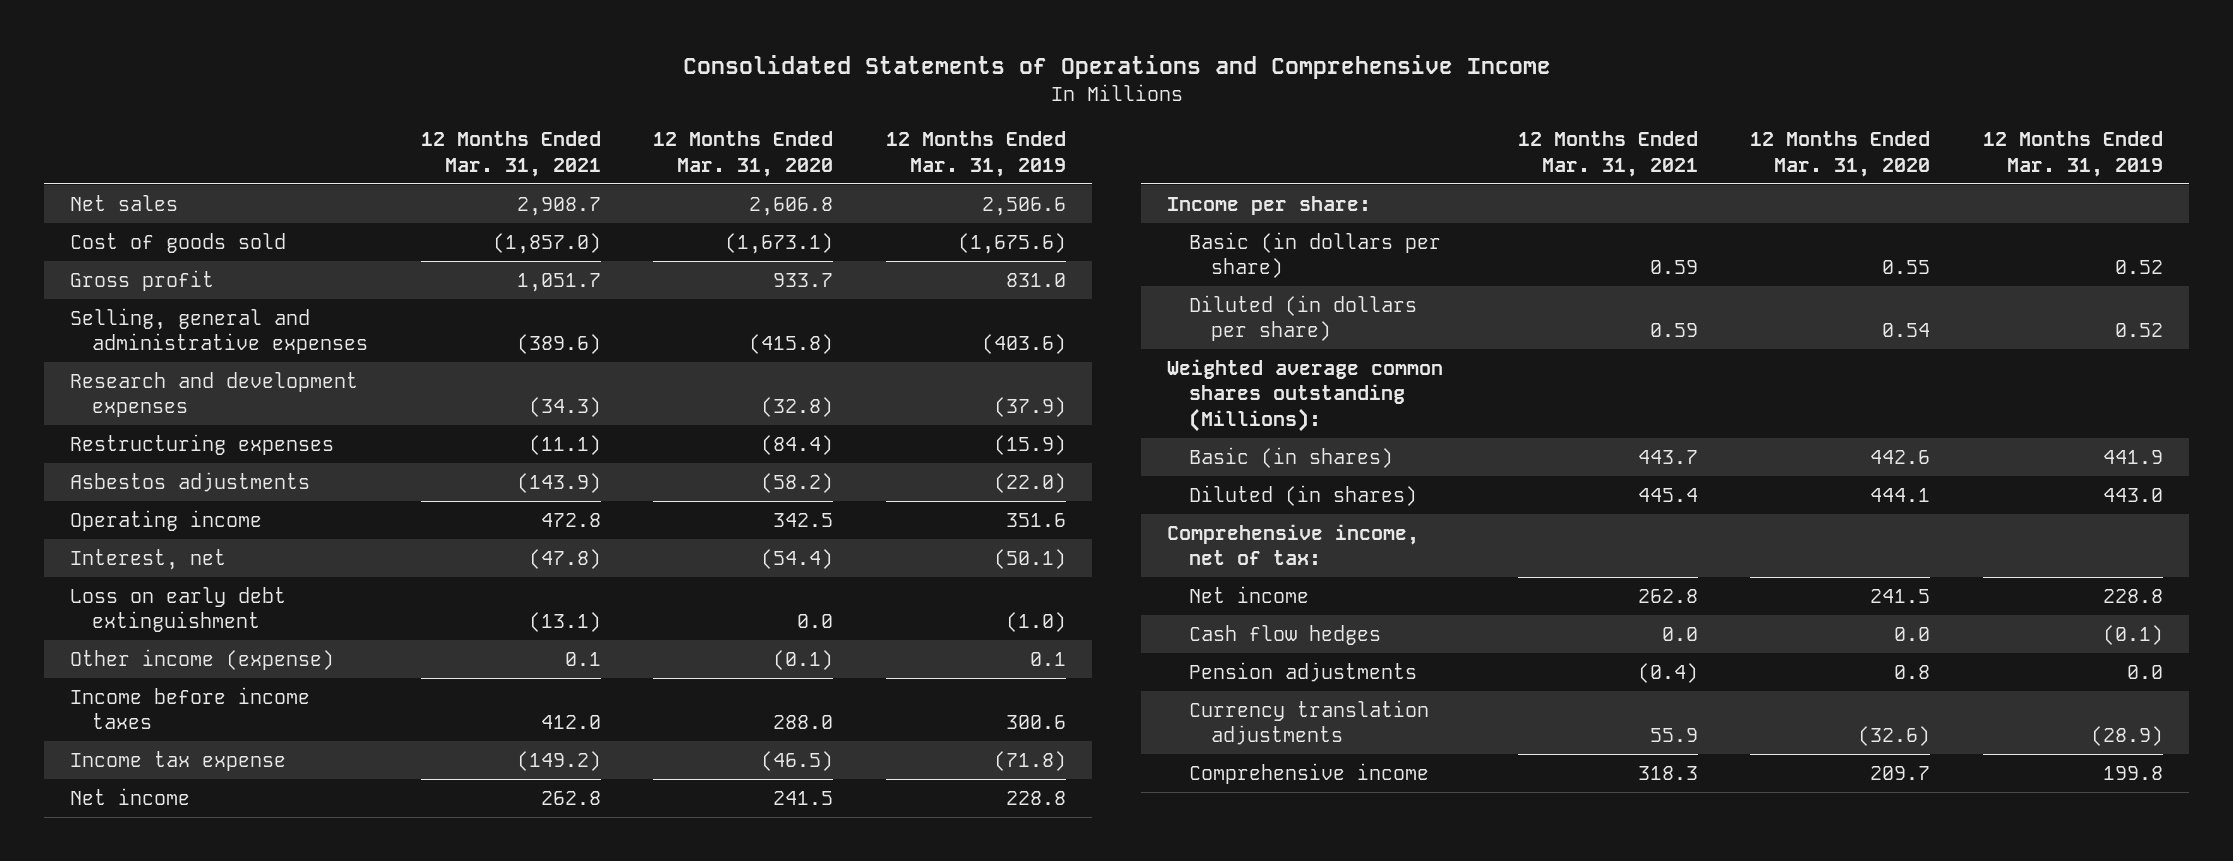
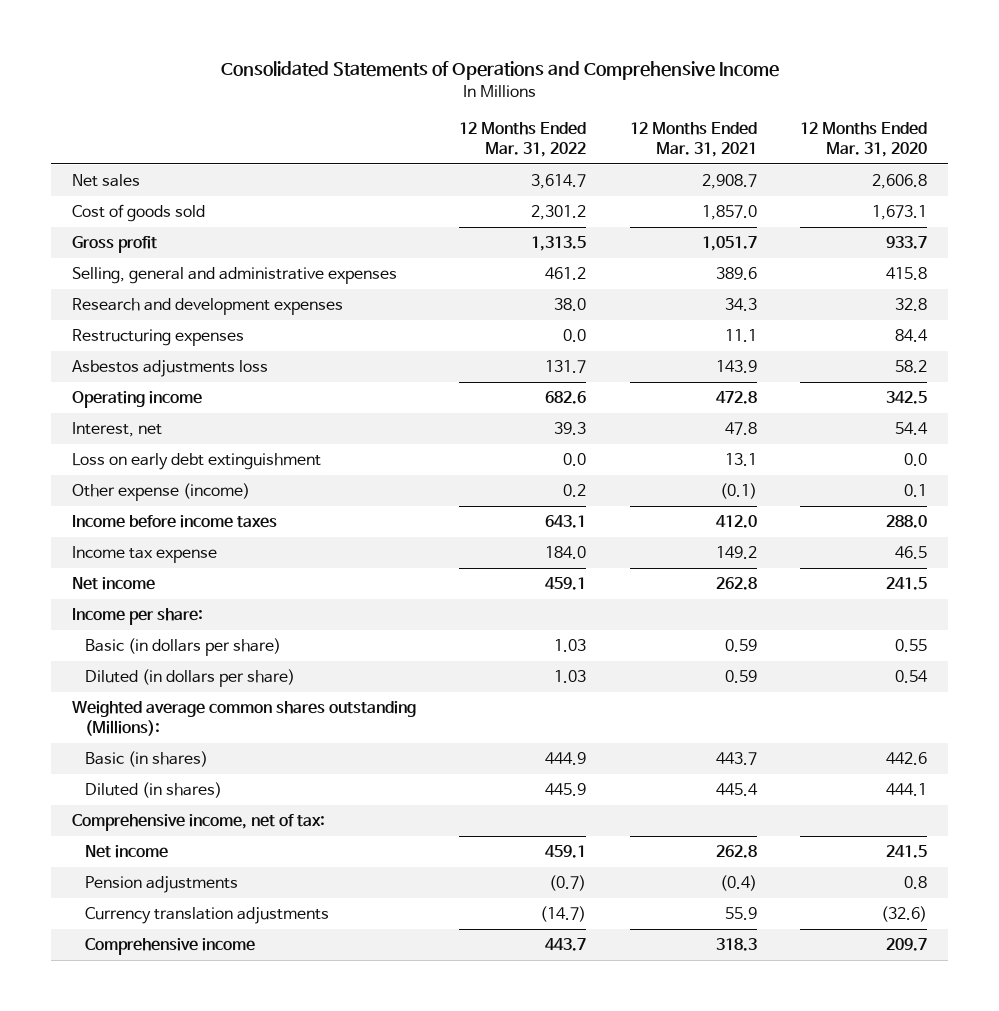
- | 12 Months Ended Mar. 31, 2021 | 12 Months Ended Mar. 31, 2020 | 12 Months Ended Mar. 31, 2019
+ | 12 Months Ended Mar. 31, 2022 | 12 Months Ended Mar. 31, 2021 | 12 Months Ended Mar. 31, 2020
- Cost of goods sold | (1,857.0) | (1,673.1) | (1,675.6)
+ Cost of goods sold | 2,301.2 | 1,857.0 | 1,673.1
- Selling, general and administrative expenses | (389.6) | (415.8) | (403.6)
- Research and development expenses | (34.3) | (32.8) | (37.9)
- Restructuring expenses | (11.1) | (84.4) | (15.9)
- Asbestos adjustments | (143.9) | (58.2) | (22.0)
+ Selling, general and administrative expenses | 461.2 | 389.6 | 415.8
+ Research and development expenses | 38.0 | 34.3 | 32.8
+ Restructuring expenses | 0.0 | 11.1 | 84.4
+ Asbestos adjustments loss | 131.7 | 143.9 | 58.2
- Interest, net | (47.8) | (54.4) | (50.1)
- Loss on early debt extinguishment | (13.1) | 0.0 | (1.0)
- Other income (expense) | 0.1 | (0.1) | 0.1
+ Interest, net | 39.3 | 47.8 | 54.4
+ Loss on early debt extinguishment | 0.0 | 13.1 | 0.0
+ Other expense (income) | 0.2 | (0.1) | 0.1
- Income tax expense | (149.2) | (46.5) | (71.8)
+ Income tax expense | 184.0 | 149.2 | 46.5
- Cash flow hedges | 0.0 | 0.0 | (0.1)

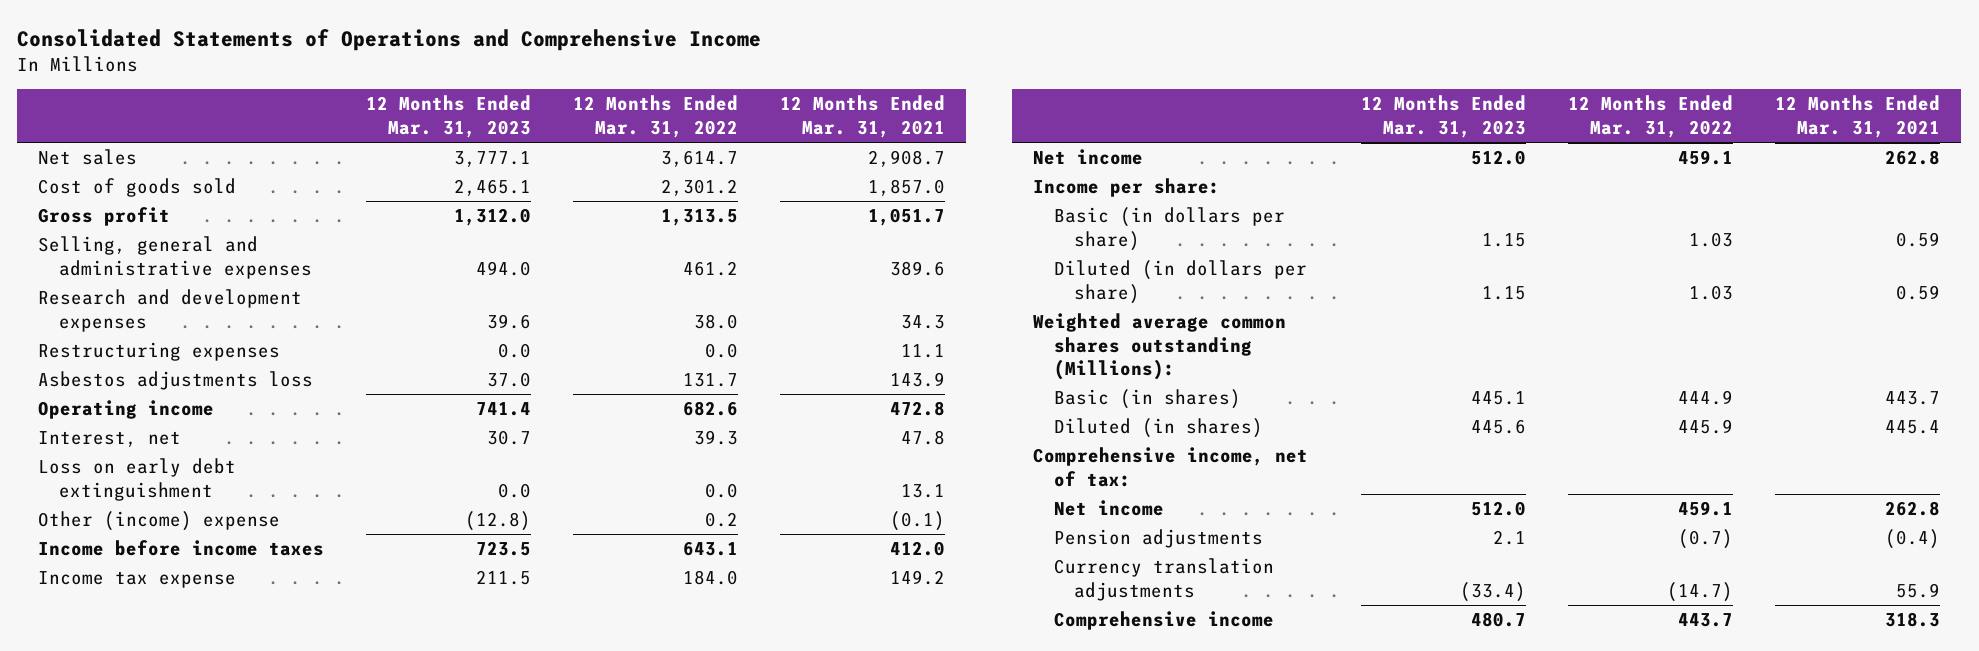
- | 12 Months Ended Mar. 31, 2022 | 12 Months Ended Mar. 31, 2021 | 12 Months Ended Mar. 31, 2020
+ | 12 Months Ended Mar. 31, 2023 | 12 Months Ended Mar. 31, 2022 | 12 Months Ended Mar. 31, 2021
- Other expense (income) | 0.2 | (0.1) | 0.1
+ Other (income) expense | (12.8) | 0.2 | (0.1)

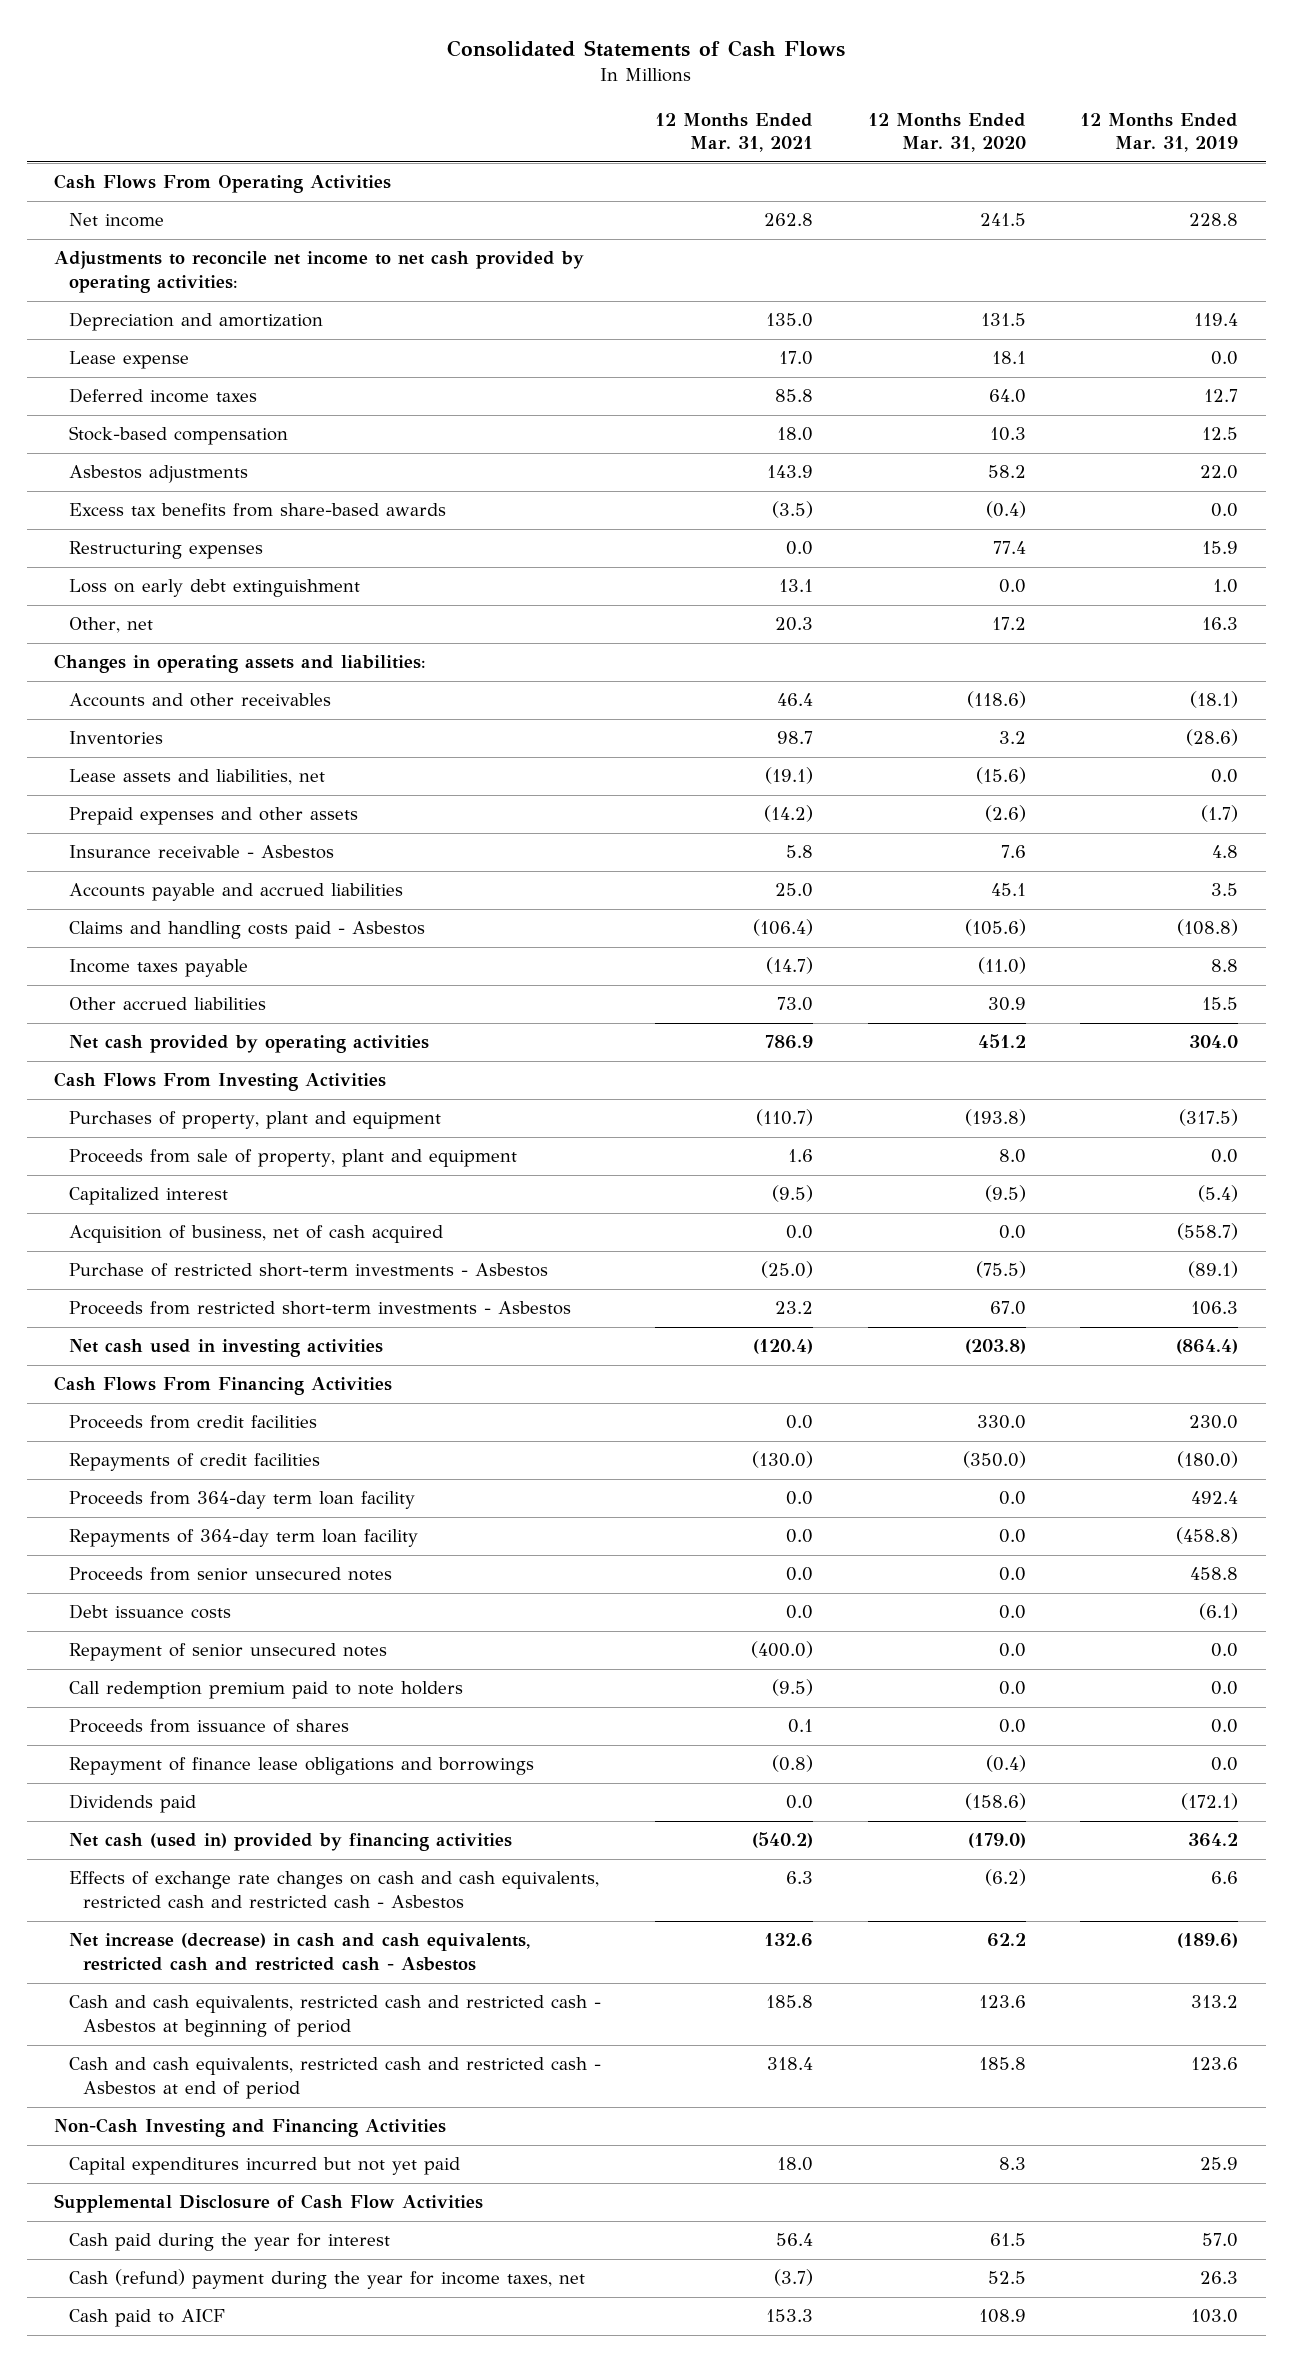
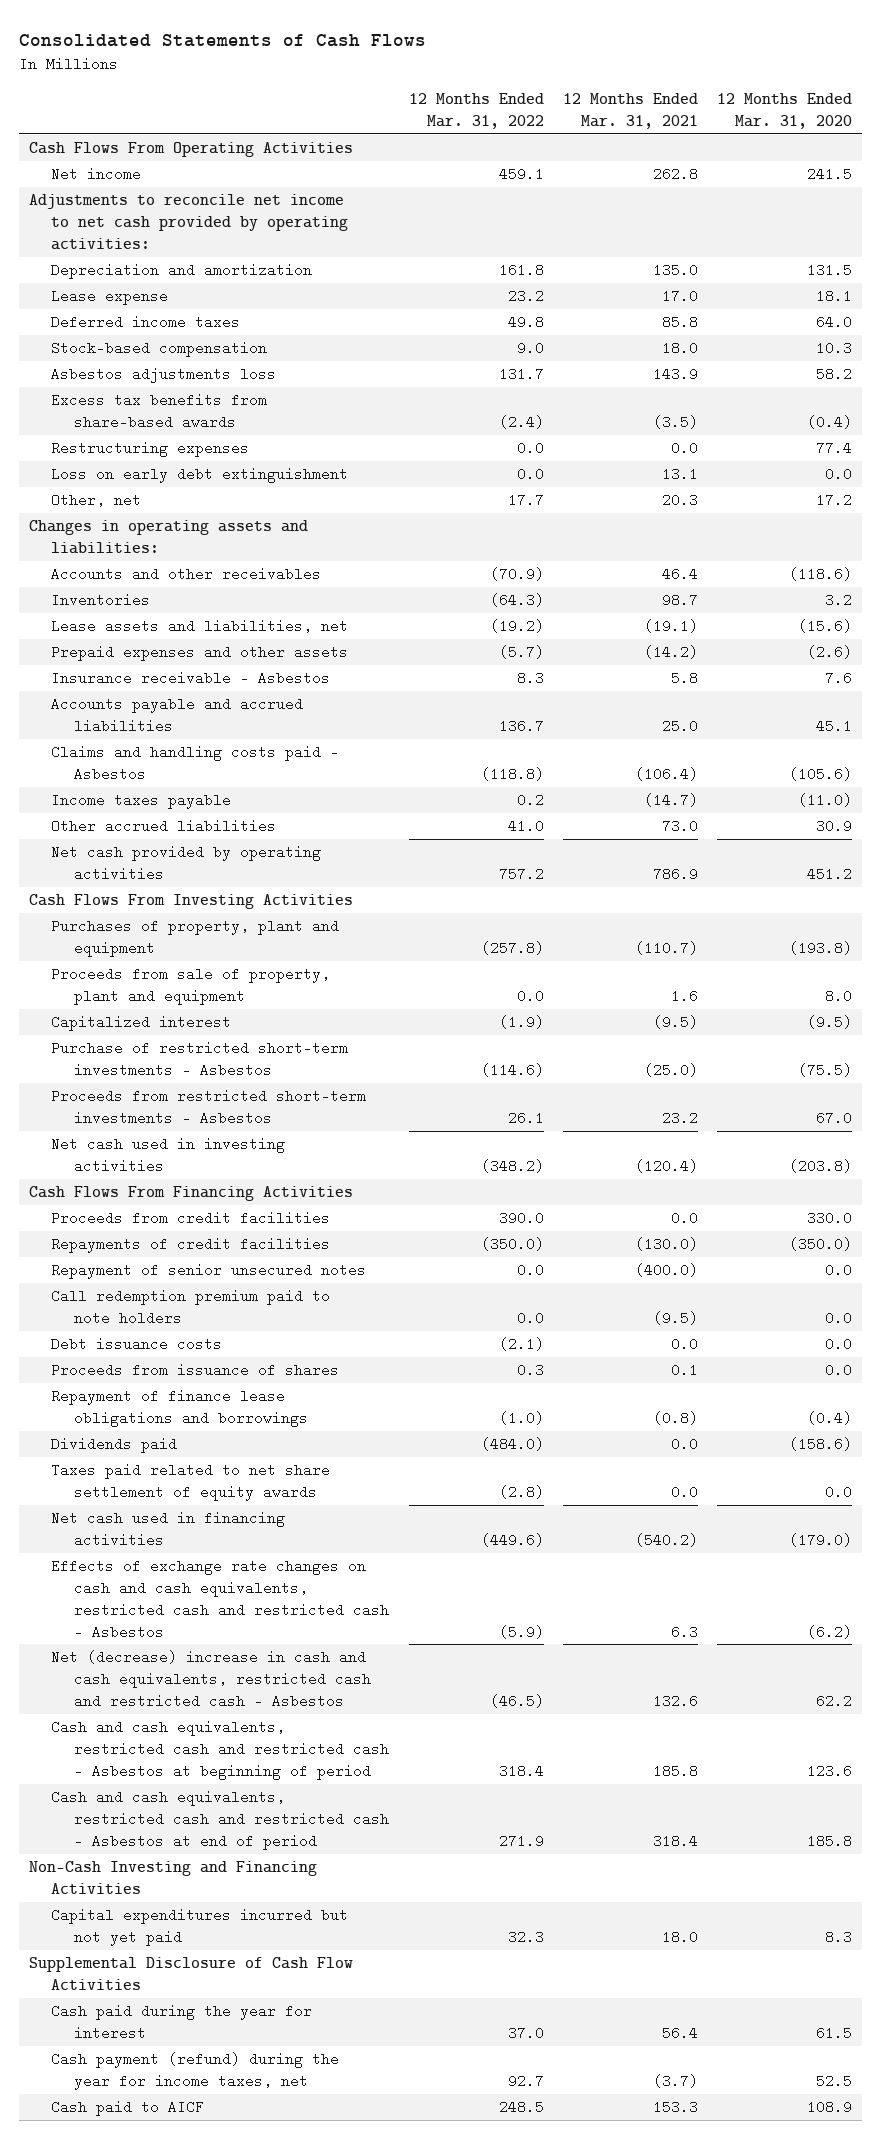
- | 12 Months Ended Mar. 31, 2021 | 12 Months Ended Mar. 31, 2020 | 12 Months Ended Mar. 31, 2019
+ | 12 Months Ended Mar. 31, 2022 | 12 Months Ended Mar. 31, 2021 | 12 Months Ended Mar. 31, 2020
- Asbestos adjustments | 143.9 | 58.2 | 22.0
+ Asbestos adjustments loss | 131.7 | 143.9 | 58.2
- Acquisition of business, net of cash acquired | 0.0 | 0.0 | (558.7)
- Proceeds from 364-day term loan facility | 0.0 | 0.0 | 492.4
- Repayments of 364-day term loan facility | 0.0 | 0.0 | (458.8)
- Proceeds from senior unsecured notes | 0.0 | 0.0 | 458.8
moved down: Debt issuance costs | (2.1) | 0.0 | 0.0
- Net cash (used in) provided by financing activities | (540.2) | (179.0) | 364.2
+ Taxes paid related to net share settlement of equity awards | (2.8) | 0.0 | 0.0
+ Net cash used in financing activities | (449.6) | (540.2) | (179.0)
- Net increase (decrease) in cash and cash equivalents, restricted cash and restricted cash - Asbestos | 132.6 | 62.2 | (189.6)
+ Net (decrease) increase in cash and cash equivalents, restricted cash and restricted cash - Asbestos | (46.5) | 132.6 | 62.2
- Cash (refund) payment during the year for income taxes, net | (3.7) | 52.5 | 26.3
+ Cash payment (refund) during the year for income taxes, net | 92.7 | (3.7) | 52.5

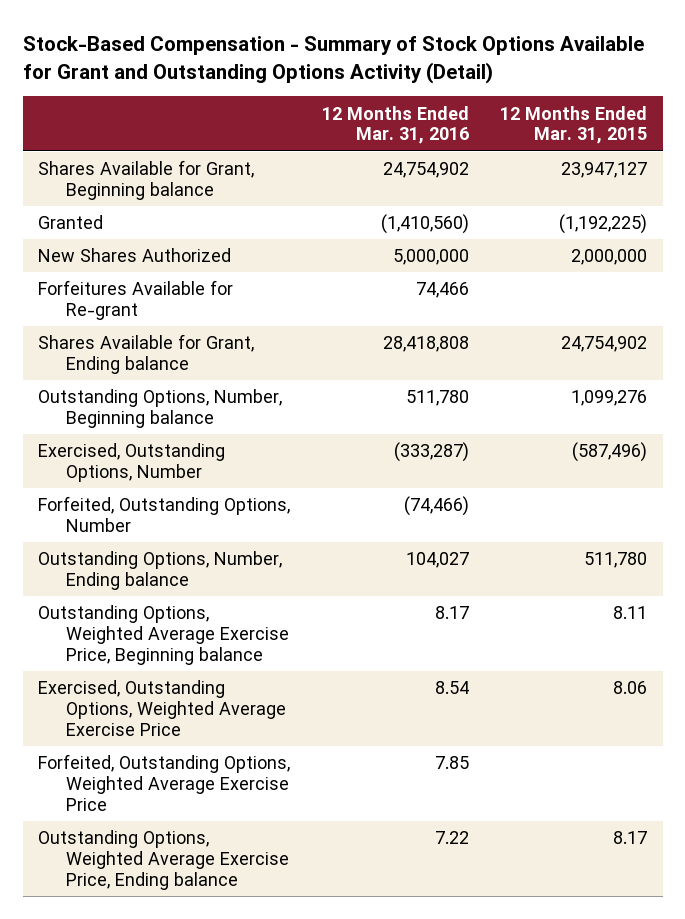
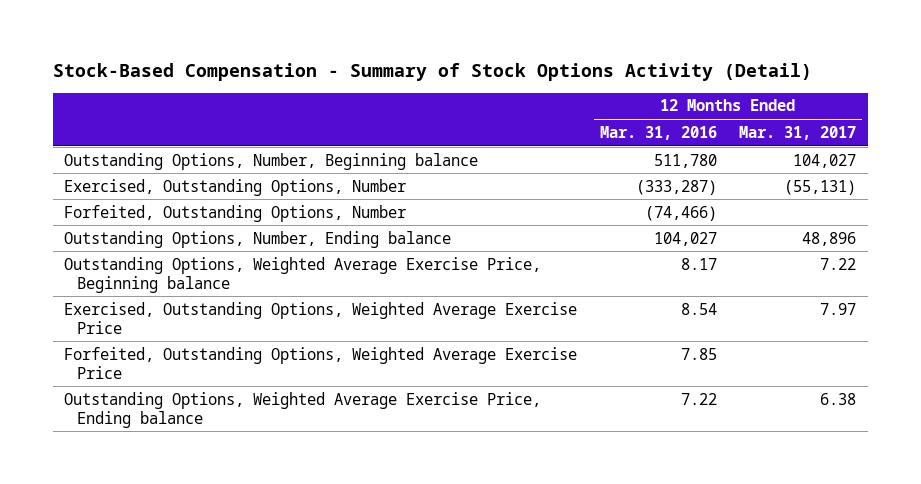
- Stock-Based Compensation - Summary of Stock Options Available for Grant and Outstanding Options Activity (Detail)
+ Stock-Based Compensation - Summary of Stock Options Activity (Detail)
- | 12 Months Ended Mar. 31, 2016 | 12 Months Ended Mar. 31, 2015
+ | 12 Months Ended Mar. 31, 2016 | 12 Months Ended Mar. 31, 2017
- Shares Available for Grant, Beginning balance | 24,754,902 | 23,947,127
- Granted | (1,410,560) | (1,192,225)
- New Shares Authorized | 5,000,000 | 2,000,000
- Forfeitures Available for Re-grant | 74,466 |
- Shares Available for Grant, Ending balance | 28,418,808 | 24,754,902

